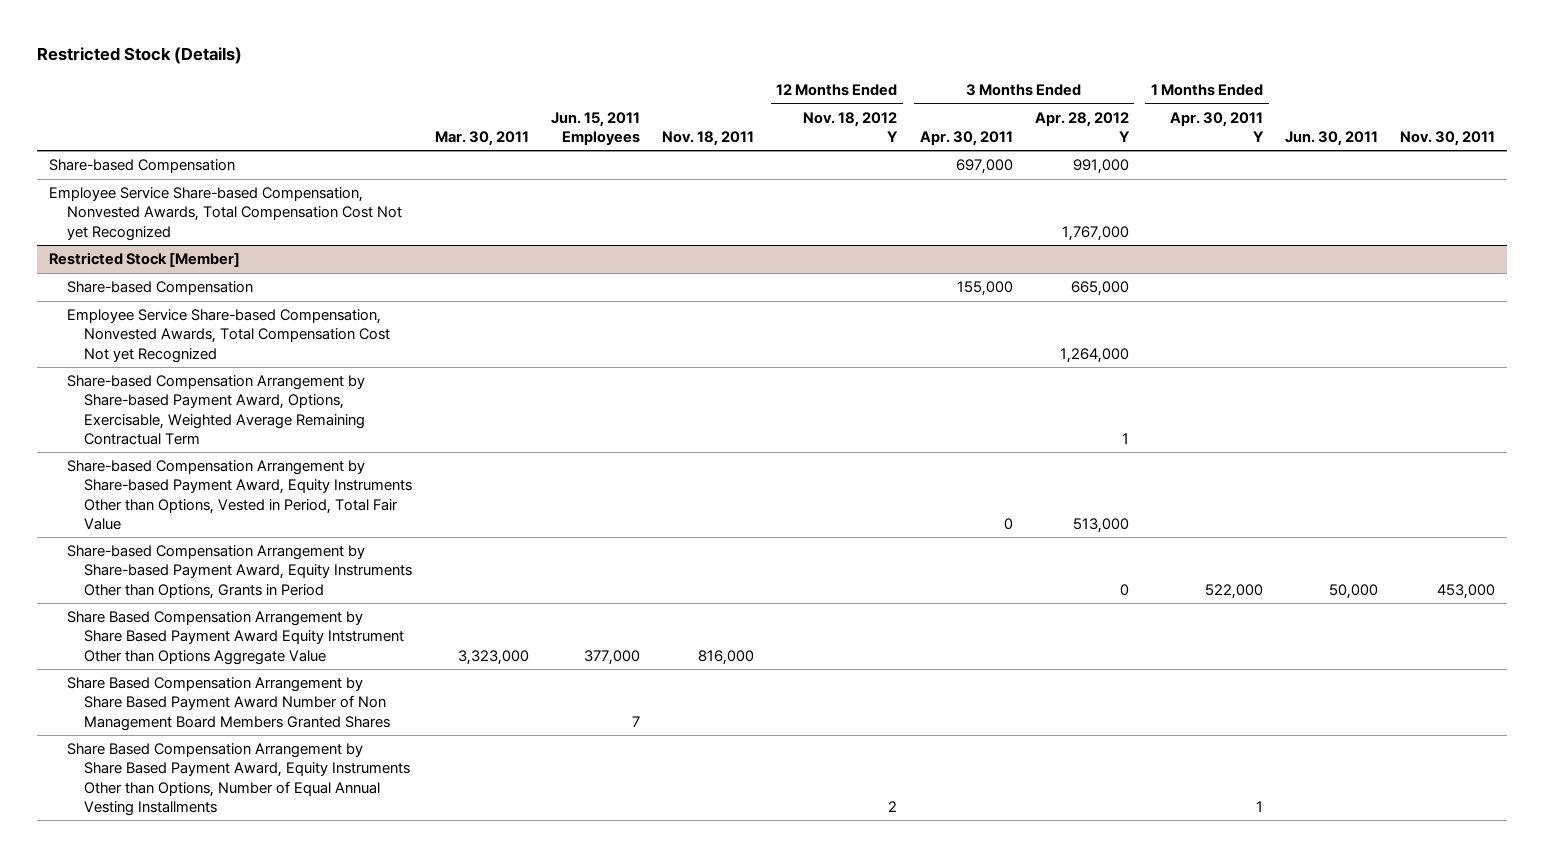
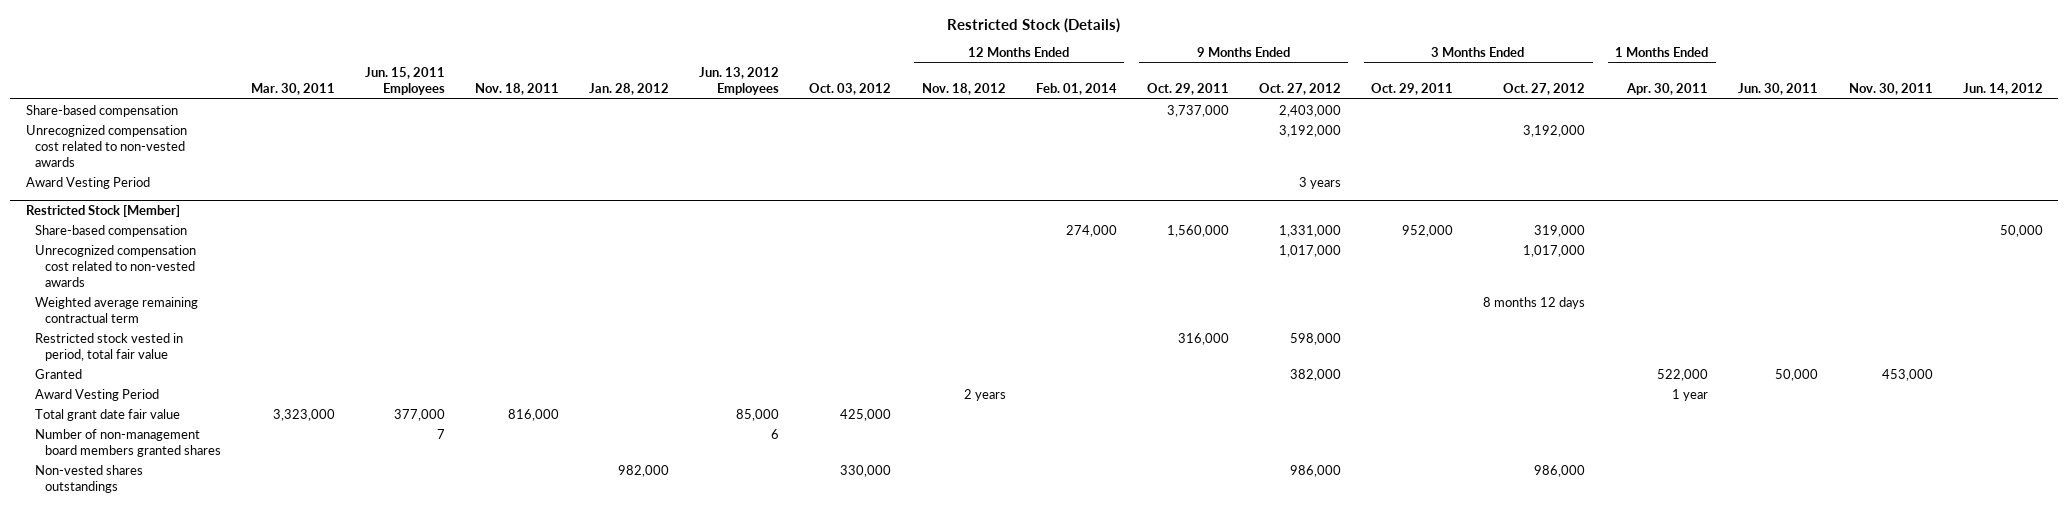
- | Mar. 30, 2011 | Jun. 15, 2011 Employees | Nov. 18, 2011 | 12 Months Ended Nov. 18, 2012 Y | 3 Months Ended Apr. 30, 2011 | 3 Months Ended Apr. 28, 2012 Y | 1 Months Ended Apr. 30, 2011 Y | Jun. 30, 2011 | Nov. 30, 2011
+ | Mar. 30, 2011 | Jun. 15, 2011 Employees | Nov. 18, 2011 | Jan. 28, 2012 | Jun. 13, 2012 Employees | Oct. 03, 2012 | 12 Months Ended Nov. 18, 2012 | 12 Months Ended Feb. 01, 2014 | 9 Months Ended Oct. 29, 2011 | 9 Months Ended Oct. 27, 2012 | 3 Months Ended Oct. 29, 2011 | 3 Months Ended Oct. 27, 2012 | 1 Months Ended Apr. 30, 2011 | Jun. 30, 2011 | Nov. 30, 2011 | Jun. 14, 2012
- Share-based Compensation | | | | | 697,000 | 991,000 | | |
- Employee Service Share-based Compensation, Nonvested Awards, Total Compensation Cost Not yet Recognized | | | | | | 1,767,000 | | |
+ Share-based compensation | | | | | | | | | 3,737,000 | 2,403,000 | | | | | |
+ Unrecognized compensation cost related to non-vested awards | | | | | | | | | | 3,192,000 | | 3,192,000 | | | |
+ Award Vesting Period | | | | | | | | | | 3 years | | | | | |
@ Restricted Stock [Member]
- Share-based Compensation | | | | | 155,000 | 665,000 | | |
- Employee Service Share-based Compensation, Nonvested Awards, Total Compensation Cost Not yet Recognized | | | | | | 1,264,000 | | |
- Share-based Compensation Arrangement by Share-based Payment Award, Options, Exercisable, Weighted Average Remaining Contractual Term | | | | | | 1 | | |
- Share-based Compensation Arrangement by Share-based Payment Award, Equity Instruments Other than Options, Vested in Period, Total Fair Value | | | | | 0 | 513,000 | | |
- Share-based Compensation Arrangement by Share-based Payment Award, Equity Instruments Other than Options, Grants in Period | | | | | | 0 | 522,000 | 50,000 | 453,000
- Share Based Compensation Arrangement by Share Based Payment Award Equity Intstrument Other than Options Aggregate Value | 3,323,000 | 377,000 | 816,000 | | | | | |
- Share Based Compensation Arrangement by Share Based Payment Award Number of Non Management Board Members Granted Shares | | 7 | | | | | | |
- Share Based Compensation Arrangement by Share Based Payment Award, Equity Instruments Other than Options, Number of Equal Annual Vesting Installments | | | | 2 | | | 1 | |
+ Share-based compensation | | | | | | | | 274,000 | 1,560,000 | 1,331,000 | 952,000 | 319,000 | | | | 50,000
+ Unrecognized compensation cost related to non-vested awards | | | | | | | | | | 1,017,000 | | 1,017,000 | | | |
+ Weighted average remaining contractual term | | | | | | | | | | | | 8 months 12 days | | | |
+ Restricted stock vested in period, total fair value | | | | | | | | | 316,000 | 598,000 | | | | | |
+ Granted | | | | | | | | | | 382,000 | | | 522,000 | 50,000 | 453,000 |
+ Award Vesting Period | | | | | | | 2 years | | | | | | 1 year | | |
+ Total grant date fair value | 3,323,000 | 377,000 | 816,000 | | 85,000 | 425,000 | | | | | | | | | |
+ Number of non-management board members granted shares | | 7 | | | 6 | | | | | | | | | | |
+ Non-vested shares outstandings | | | | 982,000 | | 330,000 | | | | 986,000 | | 986,000 | | | |

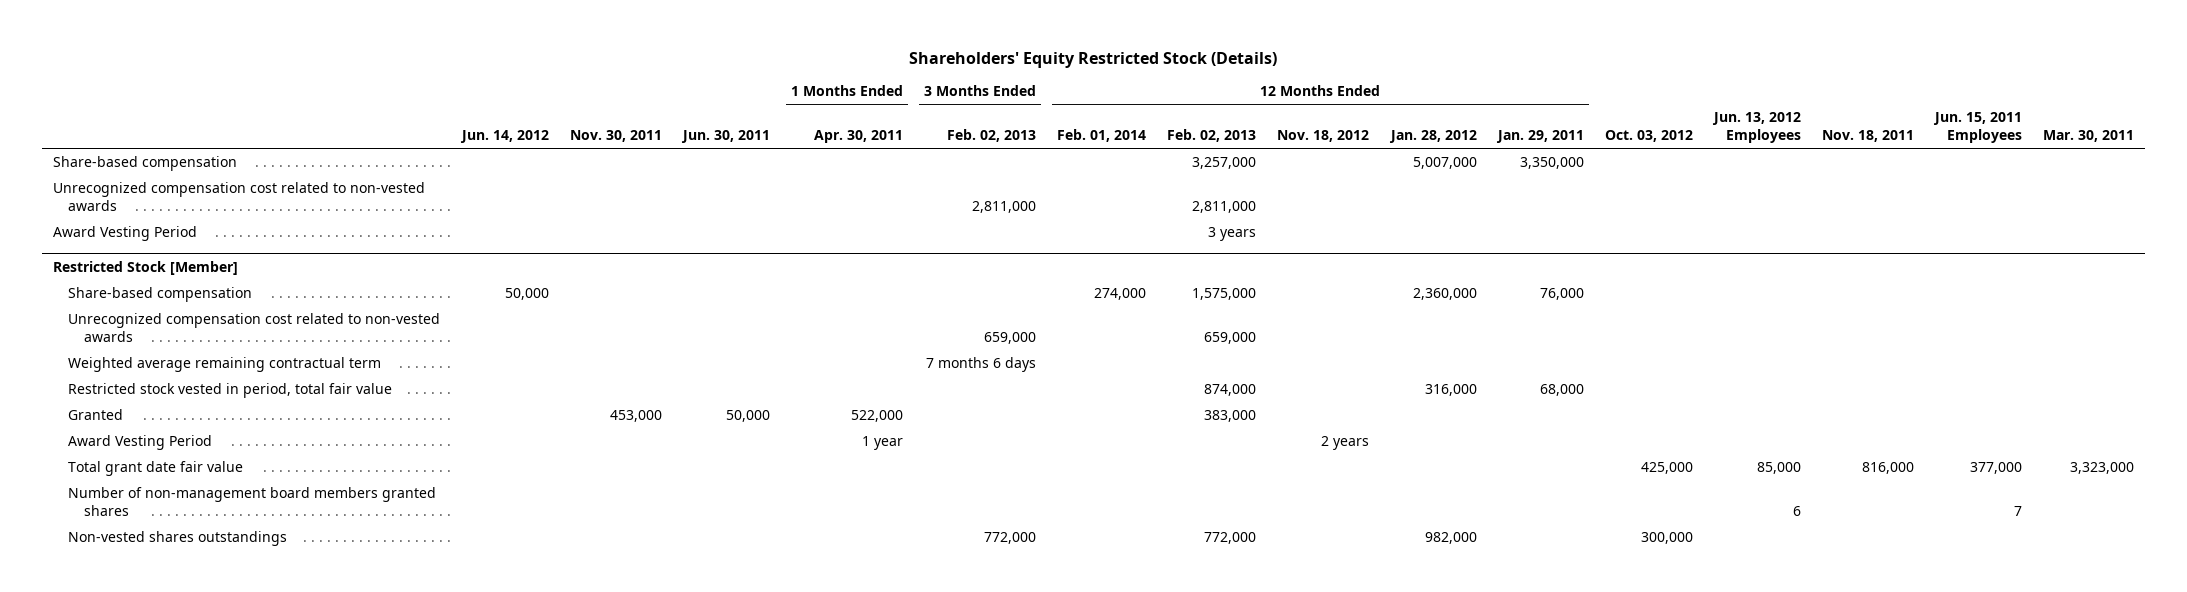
- Restricted Stock (Details)
+ Shareholders' Equity Restricted Stock (Details)
- | Mar. 30, 2011 | Jun. 15, 2011 Employees | Nov. 18, 2011 | Jan. 28, 2012 | Jun. 13, 2012 Employees | Oct. 03, 2012 | 12 Months Ended Nov. 18, 2012 | 12 Months Ended Feb. 01, 2014 | 9 Months Ended Oct. 29, 2011 | 9 Months Ended Oct. 27, 2012 | 3 Months Ended Oct. 29, 2011 | 3 Months Ended Oct. 27, 2012 | 1 Months Ended Apr. 30, 2011 | Jun. 30, 2011 | Nov. 30, 2011 | Jun. 14, 2012
+ | Jun. 14, 2012 | Nov. 30, 2011 | Jun. 30, 2011 | 1 Months Ended Apr. 30, 2011 | 3 Months Ended Feb. 02, 2013 | 12 Months Ended Feb. 01, 2014 | 12 Months Ended Feb. 02, 2013 | 12 Months Ended Nov. 18, 2012 | 12 Months Ended Jan. 28, 2012 | 12 Months Ended Jan. 29, 2011 | Oct. 03, 2012 | Jun. 13, 2012 Employees | Nov. 18, 2011 | Jun. 15, 2011 Employees | Mar. 30, 2011
@ Restricted Stock [Member]
- Non-vested shares outstandings | | | | 982,000 | | 330,000 | | | | 986,000 | | 986,000 | | | |
+ Non-vested shares outstandings | | | | | 772,000 | | 772,000 | | 982,000 | | 300,000 | | | |

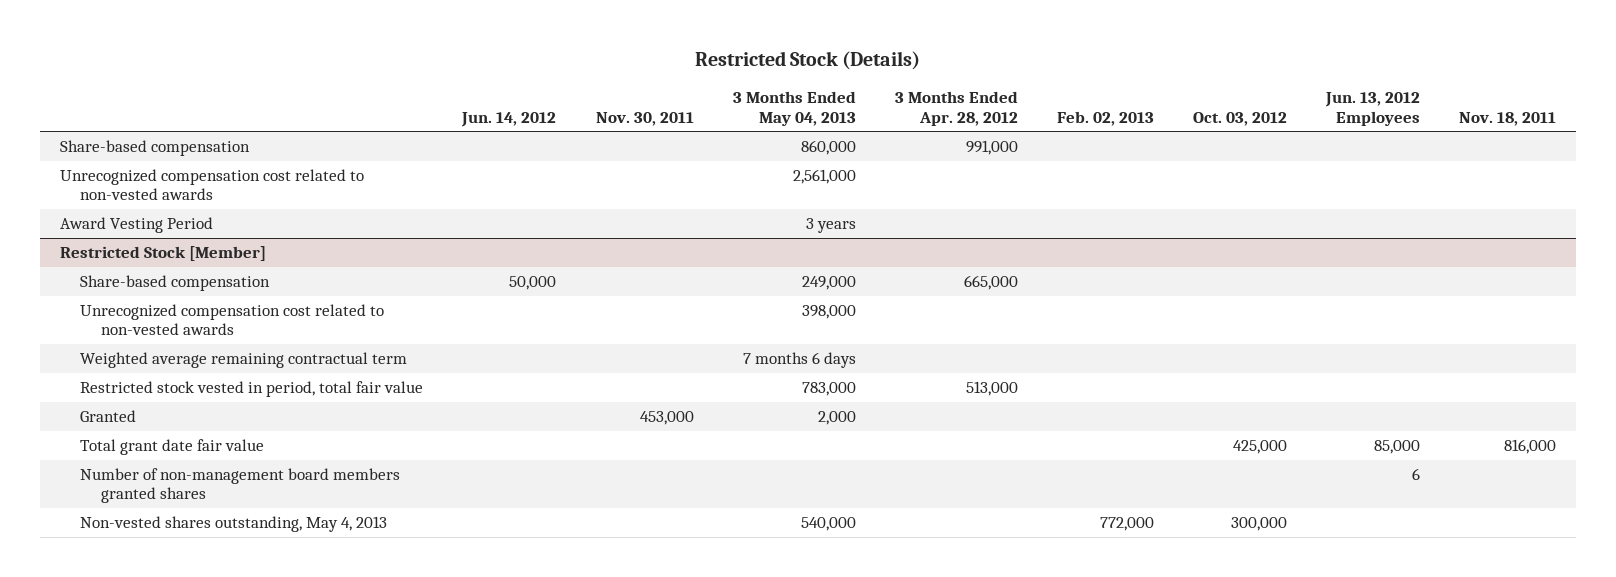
- Shareholders' Equity Restricted Stock (Details)
+ Restricted Stock (Details)
- | Jun. 14, 2012 | Nov. 30, 2011 | Jun. 30, 2011 | 1 Months Ended Apr. 30, 2011 | 3 Months Ended Feb. 02, 2013 | 12 Months Ended Feb. 01, 2014 | 12 Months Ended Feb. 02, 2013 | 12 Months Ended Nov. 18, 2012 | 12 Months Ended Jan. 28, 2012 | 12 Months Ended Jan. 29, 2011 | Oct. 03, 2012 | Jun. 13, 2012 Employees | Nov. 18, 2011 | Jun. 15, 2011 Employees | Mar. 30, 2011
+ | Jun. 14, 2012 | Nov. 30, 2011 | 3 Months Ended May 04, 2013 | 3 Months Ended Apr. 28, 2012 | Feb. 02, 2013 | Oct. 03, 2012 | Jun. 13, 2012 Employees | Nov. 18, 2011
@ Restricted Stock [Member]
- Award Vesting Period | | | | 1 year | | | | 2 years | | | | | | |
- Non-vested shares outstandings | | | | | 772,000 | | 772,000 | | 982,000 | | 300,000 | | | |
+ Non-vested shares outstanding, May 4, 2013 | | | 540,000 | | 772,000 | 300,000 | |

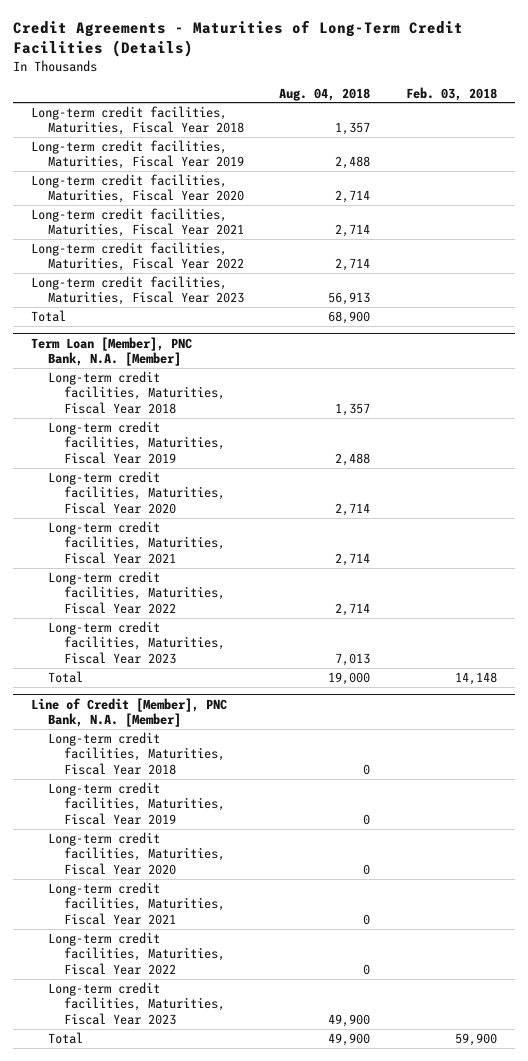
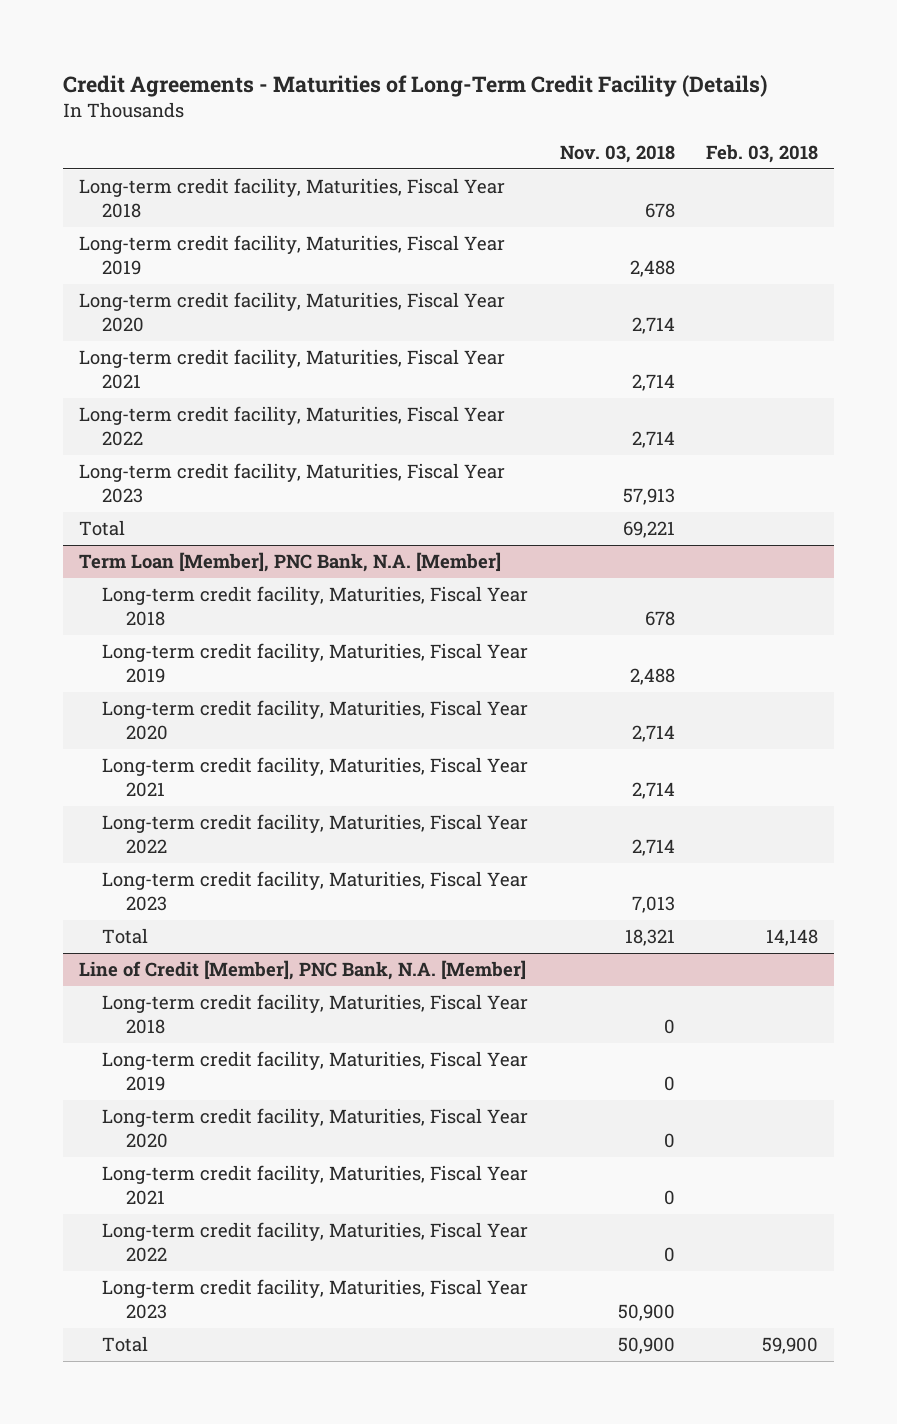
- Credit Agreements - Maturities of Long-Term Credit Facilities (Details)
+ Credit Agreements - Maturities of Long-Term Credit Facility (Details)
- | Aug. 04, 2018 | Feb. 03, 2018
+ | Nov. 03, 2018 | Feb. 03, 2018
- Long-term credit facilities, Maturities, Fiscal Year 2018 | 1,357 |
- Long-term credit facilities, Maturities, Fiscal Year 2019 | 2,488 |
- Long-term credit facilities, Maturities, Fiscal Year 2020 | 2,714 |
- Long-term credit facilities, Maturities, Fiscal Year 2021 | 2,714 |
- Long-term credit facilities, Maturities, Fiscal Year 2022 | 2,714 |
- Long-term credit facilities, Maturities, Fiscal Year 2023 | 56,913 |
+ Long-term credit facility, Maturities, Fiscal Year 2018 | 678 |
+ Long-term credit facility, Maturities, Fiscal Year 2019 | 2,488 |
+ Long-term credit facility, Maturities, Fiscal Year 2020 | 2,714 |
+ Long-term credit facility, Maturities, Fiscal Year 2021 | 2,714 |
+ Long-term credit facility, Maturities, Fiscal Year 2022 | 2,714 |
+ Long-term credit facility, Maturities, Fiscal Year 2023 | 57,913 |
@ Term Loan [Member], PNC Bank, N.A. [Member]
- Long-term credit facilities, Maturities, Fiscal Year 2018 | 1,357 |
- Long-term credit facilities, Maturities, Fiscal Year 2019 | 2,488 |
- Long-term credit facilities, Maturities, Fiscal Year 2020 | 2,714 |
- Long-term credit facilities, Maturities, Fiscal Year 2021 | 2,714 |
- Long-term credit facilities, Maturities, Fiscal Year 2022 | 2,714 |
- Long-term credit facilities, Maturities, Fiscal Year 2023 | 7,013 |
+ Long-term credit facility, Maturities, Fiscal Year 2018 | 678 |
+ Long-term credit facility, Maturities, Fiscal Year 2019 | 2,488 |
+ Long-term credit facility, Maturities, Fiscal Year 2020 | 2,714 |
+ Long-term credit facility, Maturities, Fiscal Year 2021 | 2,714 |
+ Long-term credit facility, Maturities, Fiscal Year 2022 | 2,714 |
+ Long-term credit facility, Maturities, Fiscal Year 2023 | 7,013 |
@ Line of Credit [Member], PNC Bank, N.A. [Member]
- Long-term credit facilities, Maturities, Fiscal Year 2018 | 0 |
- Long-term credit facilities, Maturities, Fiscal Year 2019 | 0 |
- Long-term credit facilities, Maturities, Fiscal Year 2020 | 0 |
- Long-term credit facilities, Maturities, Fiscal Year 2021 | 0 |
- Long-term credit facilities, Maturities, Fiscal Year 2022 | 0 |
- Long-term credit facilities, Maturities, Fiscal Year 2023 | 49,900 |
+ Long-term credit facility, Maturities, Fiscal Year 2018 | 0 |
+ Long-term credit facility, Maturities, Fiscal Year 2019 | 0 |
+ Long-term credit facility, Maturities, Fiscal Year 2020 | 0 |
+ Long-term credit facility, Maturities, Fiscal Year 2021 | 0 |
+ Long-term credit facility, Maturities, Fiscal Year 2022 | 0 |
+ Long-term credit facility, Maturities, Fiscal Year 2023 | 50,900 |

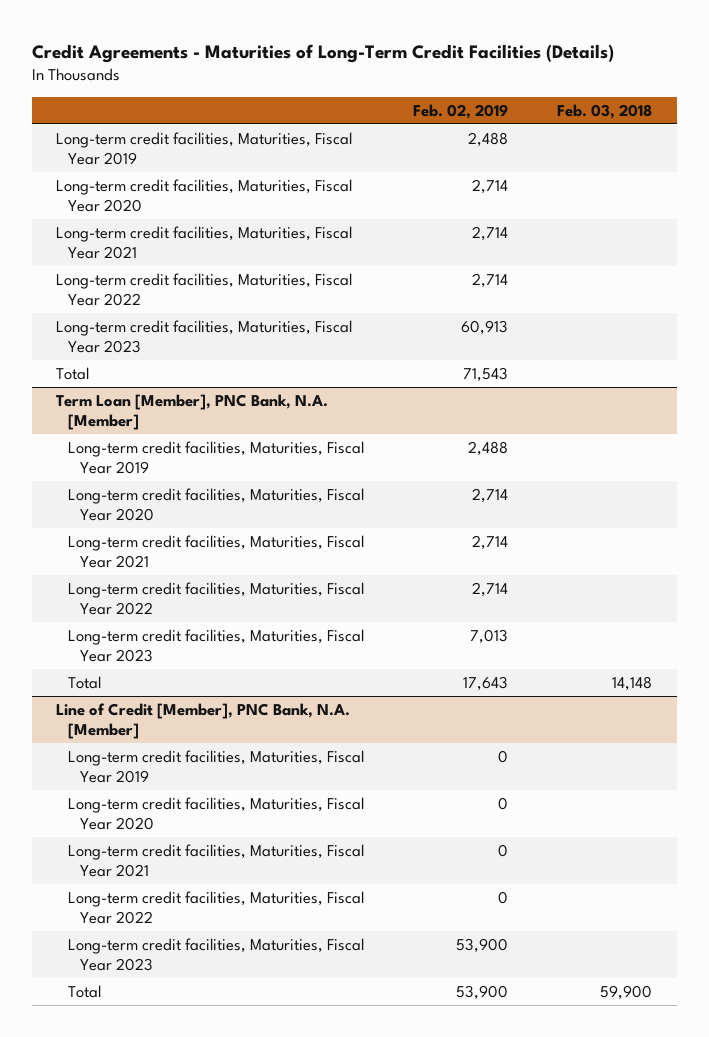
- Credit Agreements - Maturities of Long-Term Credit Facility (Details)
+ Credit Agreements - Maturities of Long-Term Credit Facilities (Details)
- | Nov. 03, 2018 | Feb. 03, 2018
+ | Feb. 02, 2019 | Feb. 03, 2018
- Long-term credit facility, Maturities, Fiscal Year 2018 | 678 |
- Long-term credit facility, Maturities, Fiscal Year 2019 | 2,488 |
- Long-term credit facility, Maturities, Fiscal Year 2020 | 2,714 |
- Long-term credit facility, Maturities, Fiscal Year 2021 | 2,714 |
- Long-term credit facility, Maturities, Fiscal Year 2022 | 2,714 |
- Long-term credit facility, Maturities, Fiscal Year 2023 | 57,913 |
+ Long-term credit facilities, Maturities, Fiscal Year 2019 | 2,488 |
+ Long-term credit facilities, Maturities, Fiscal Year 2020 | 2,714 |
+ Long-term credit facilities, Maturities, Fiscal Year 2021 | 2,714 |
+ Long-term credit facilities, Maturities, Fiscal Year 2022 | 2,714 |
+ Long-term credit facilities, Maturities, Fiscal Year 2023 | 60,913 |
@ Term Loan [Member], PNC Bank, N.A. [Member]
- Long-term credit facility, Maturities, Fiscal Year 2018 | 678 |
- Long-term credit facility, Maturities, Fiscal Year 2019 | 2,488 |
- Long-term credit facility, Maturities, Fiscal Year 2020 | 2,714 |
- Long-term credit facility, Maturities, Fiscal Year 2021 | 2,714 |
- Long-term credit facility, Maturities, Fiscal Year 2022 | 2,714 |
- Long-term credit facility, Maturities, Fiscal Year 2023 | 7,013 |
+ Long-term credit facilities, Maturities, Fiscal Year 2019 | 2,488 |
+ Long-term credit facilities, Maturities, Fiscal Year 2020 | 2,714 |
+ Long-term credit facilities, Maturities, Fiscal Year 2021 | 2,714 |
+ Long-term credit facilities, Maturities, Fiscal Year 2022 | 2,714 |
+ Long-term credit facilities, Maturities, Fiscal Year 2023 | 7,013 |
@ Line of Credit [Member], PNC Bank, N.A. [Member]
- Long-term credit facility, Maturities, Fiscal Year 2018 | 0 |
- Long-term credit facility, Maturities, Fiscal Year 2019 | 0 |
- Long-term credit facility, Maturities, Fiscal Year 2020 | 0 |
- Long-term credit facility, Maturities, Fiscal Year 2021 | 0 |
- Long-term credit facility, Maturities, Fiscal Year 2022 | 0 |
- Long-term credit facility, Maturities, Fiscal Year 2023 | 50,900 |
+ Long-term credit facilities, Maturities, Fiscal Year 2019 | 0 |
+ Long-term credit facilities, Maturities, Fiscal Year 2020 | 0 |
+ Long-term credit facilities, Maturities, Fiscal Year 2021 | 0 |
+ Long-term credit facilities, Maturities, Fiscal Year 2022 | 0 |
+ Long-term credit facilities, Maturities, Fiscal Year 2023 | 53,900 |

